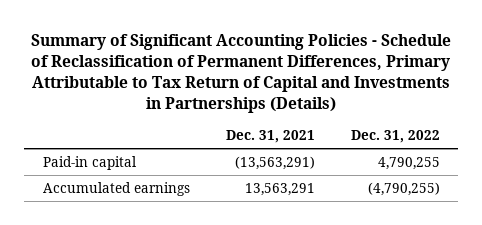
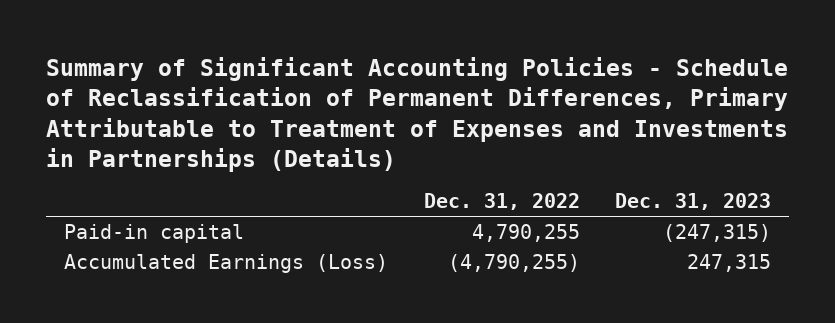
- Summary of Significant Accounting Policies - Schedule of Reclassification of Permanent Differences, Primary Attributable to Tax Return of Capital and Investments in Partnerships (Details)
+ Summary of Significant Accounting Policies - Schedule of Reclassification of Permanent Differences, Primary Attributable to Treatment of Expenses and Investments in Partnerships (Details)
- | Dec. 31, 2021 | Dec. 31, 2022
+ | Dec. 31, 2022 | Dec. 31, 2023
- Accumulated earnings | 13,563,291 | (4,790,255)
+ Accumulated Earnings (Loss) | (4,790,255) | 247,315

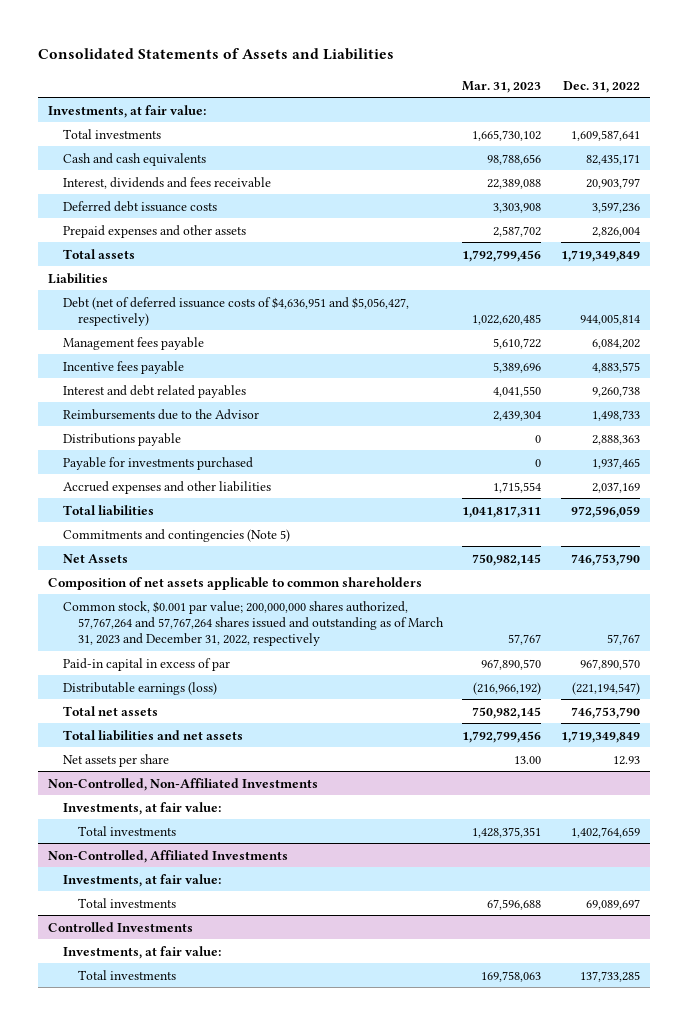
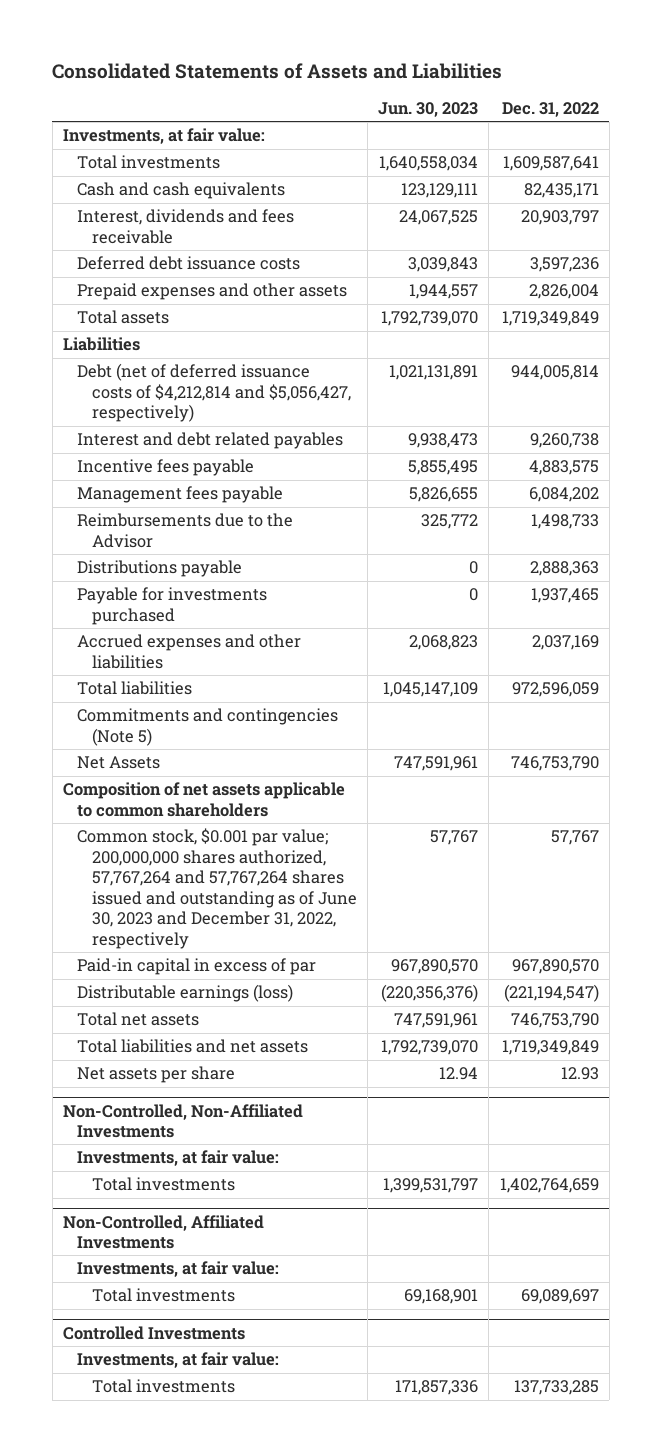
- | Mar. 31, 2023 | Dec. 31, 2022
+ | Jun. 30, 2023 | Dec. 31, 2022
- Debt (net of deferred issuance costs of $4,636,951 and $5,056,427, respectively) | 1,022,620,485 | 944,005,814
+ Debt (net of deferred issuance costs of $4,212,814 and $5,056,427, respectively) | 1,021,131,891 | 944,005,814
moved down: Incentive fees payable | 5,855,495 | 4,883,575
moved down: Management fees payable | 5,826,655 | 6,084,202
- Common stock, $0.001 par value; 200,000,000 shares authorized, 57,767,264 and 57,767,264 shares issued and outstanding as of March 31, 2023 and December 31, 2022, respectively | 57,767 | 57,767
+ Common stock, $0.001 par value; 200,000,000 shares authorized, 57,767,264 and 57,767,264 shares issued and outstanding as of June 30, 2023 and December 31, 2022, respectively | 57,767 | 57,767

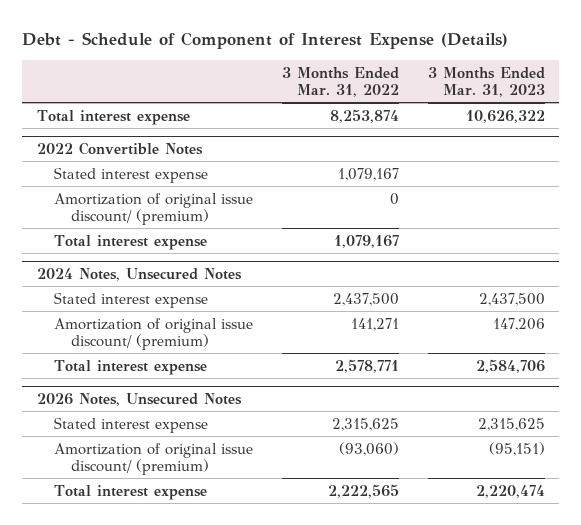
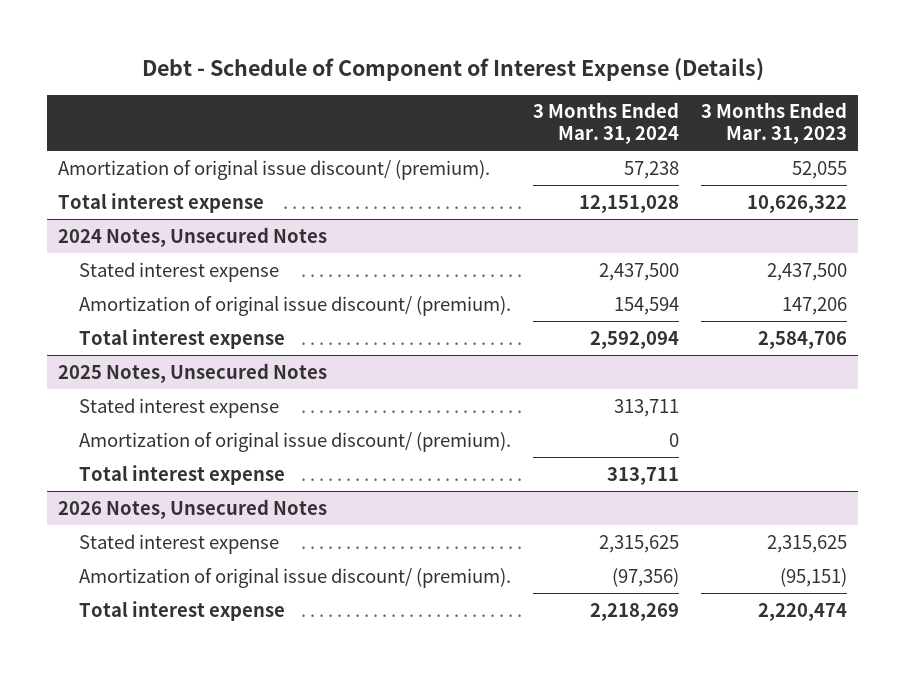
- | 3 Months Ended Mar. 31, 2022 | 3 Months Ended Mar. 31, 2023
+ | 3 Months Ended Mar. 31, 2024 | 3 Months Ended Mar. 31, 2023
+ Amortization of original issue discount/ (premium). | 57,238 | 52,055
- 2022 Convertible Notes
- Stated interest expense | 1,079,167 |
- Amortization of original issue discount/ (premium) | 0 |
- Total interest expense | 1,079,167 |
@ 2024 Notes, Unsecured Notes
- Amortization of original issue discount/ (premium) | 141,271 | 147,206
+ Amortization of original issue discount/ (premium). | 154,594 | 147,206
+ 2025 Notes, Unsecured Notes
+ Stated interest expense | 313,711 |
+ Amortization of original issue discount/ (premium). | 0 |
+ Total interest expense | 313,711 |
@ 2026 Notes, Unsecured Notes
- Amortization of original issue discount/ (premium) | (93,060) | (95,151)
+ Amortization of original issue discount/ (premium). | (97,356) | (95,151)

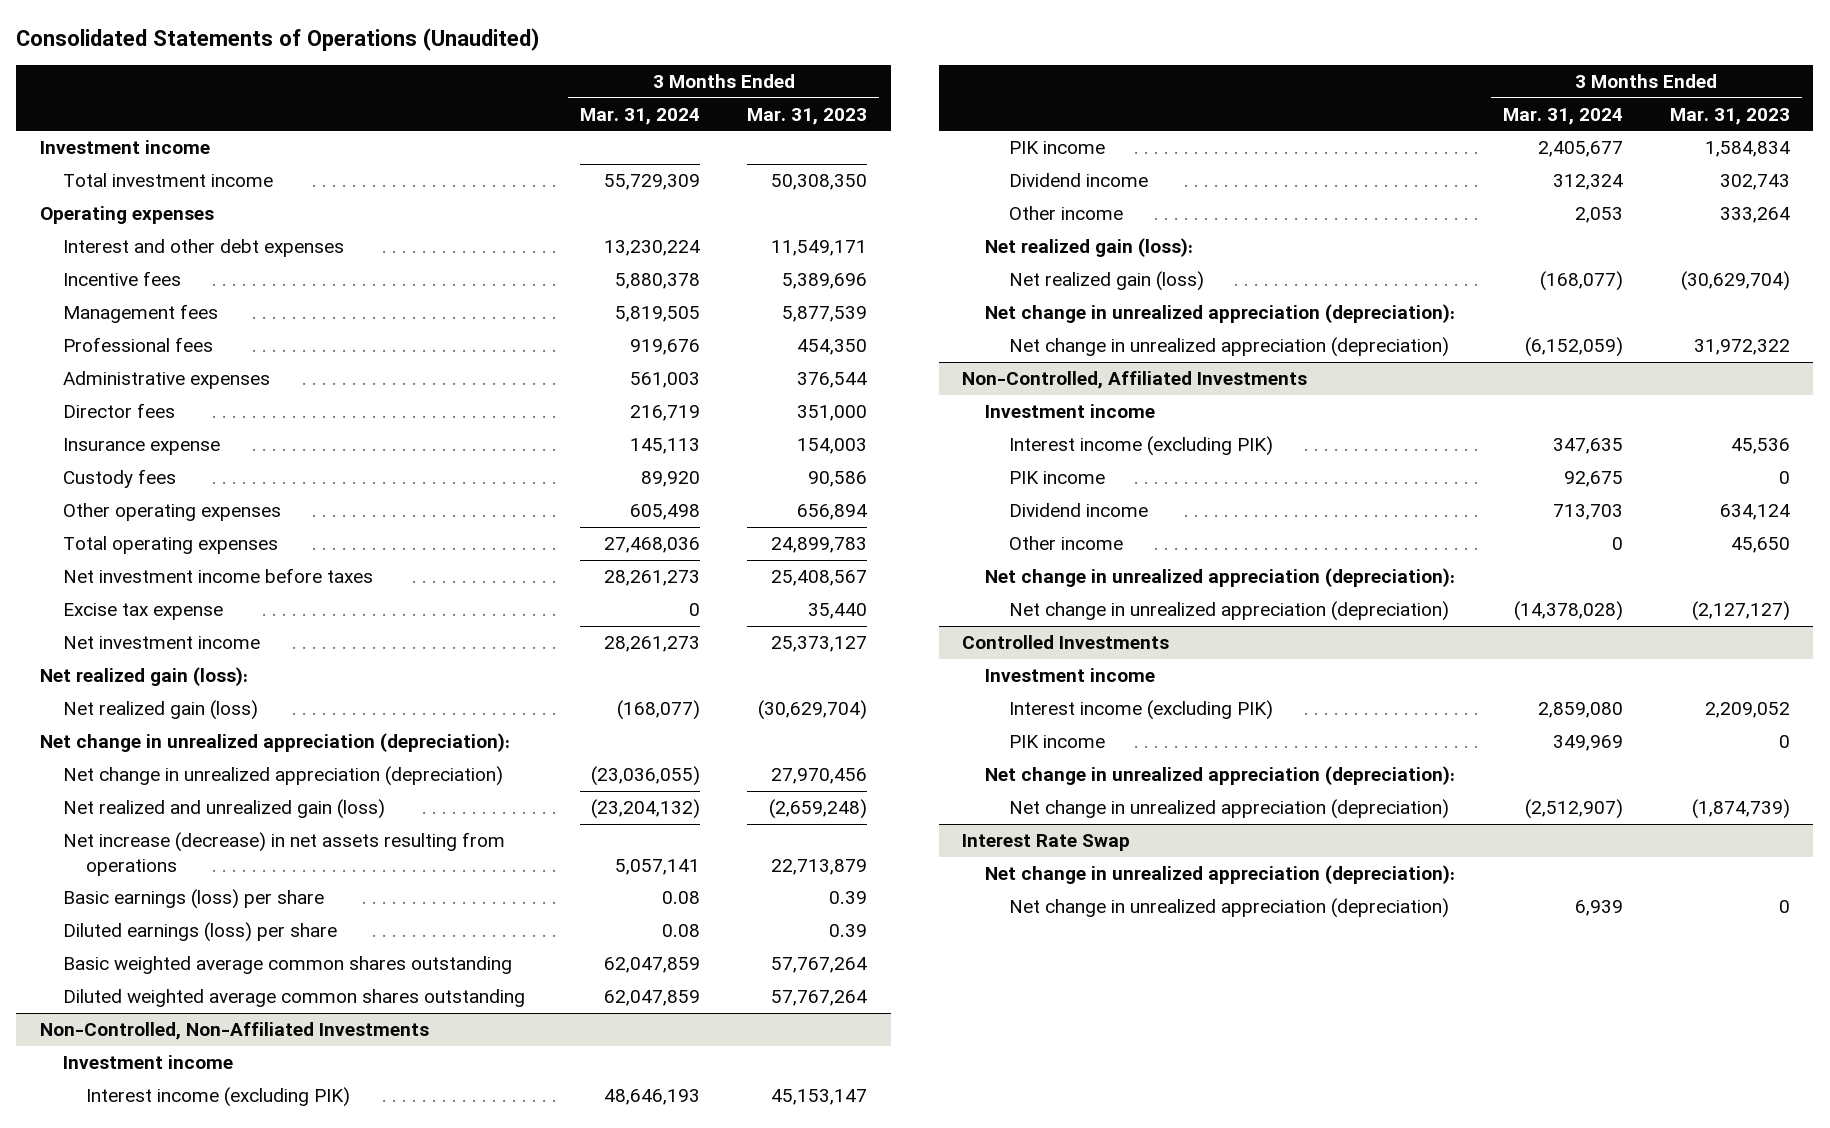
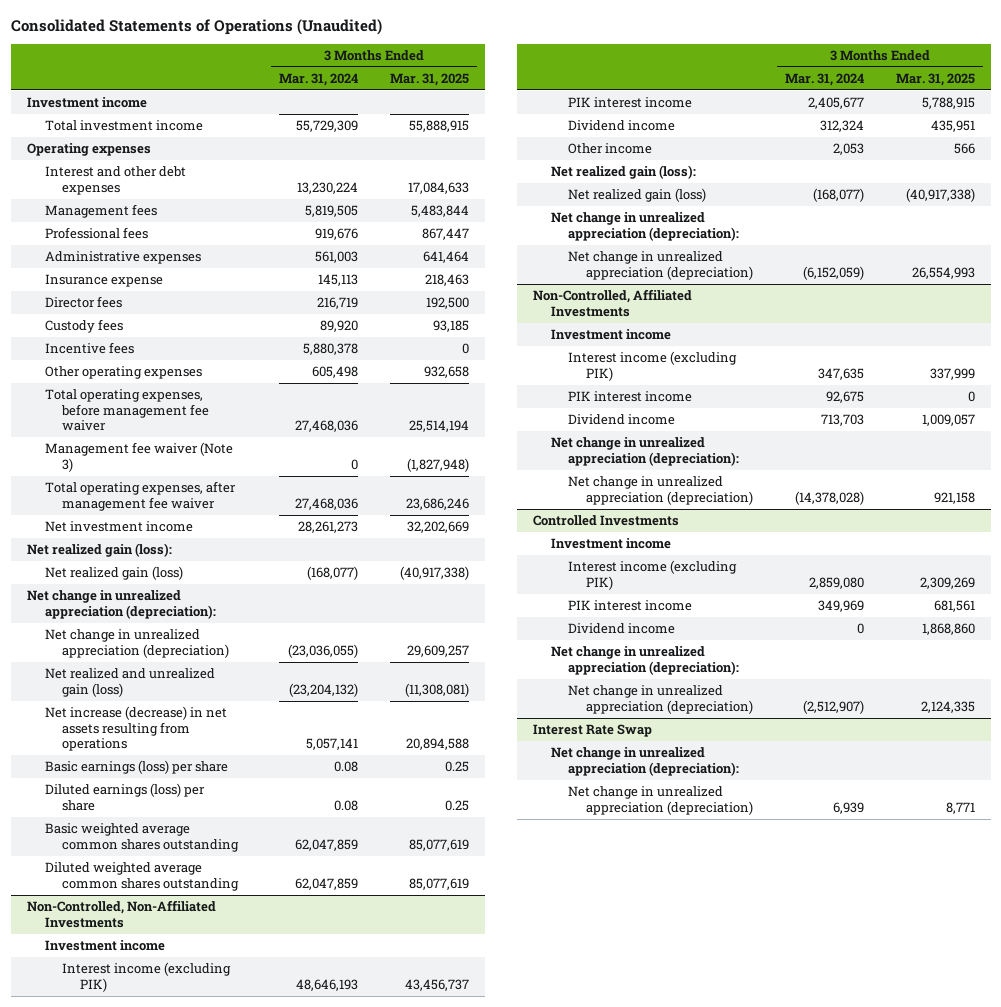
- | 3 Months Ended Mar. 31, 2024 | 3 Months Ended Mar. 31, 2023
+ | 3 Months Ended Mar. 31, 2024 | 3 Months Ended Mar. 31, 2025
moved down: Director fees | 216,719 | 192,500
moved down: Incentive fees | 5,880,378 | 0
- Total operating expenses | 27,468,036 | 24,899,783
- Net investment income before taxes | 28,261,273 | 25,408,567
- Excise tax expense | 0 | 35,440
+ Total operating expenses, before management fee waiver | 27,468,036 | 25,514,194
+ Management fee waiver (Note 3) | 0 | (1,827,948)
+ Total operating expenses, after management fee waiver | 27,468,036 | 23,686,246
@ Non-Controlled, Non-Affiliated Investments
- PIK income | 2,405,677 | 1,584,834
+ PIK interest income | 2,405,677 | 5,788,915
@ Non-Controlled, Affiliated Investments
- PIK income | 92,675 | 0
+ PIK interest income | 92,675 | 0
- Other income | 0 | 45,650
@ Controlled Investments
- PIK income | 349,969 | 0
+ PIK interest income | 349,969 | 681,561
+ Dividend income | 0 | 1,868,860

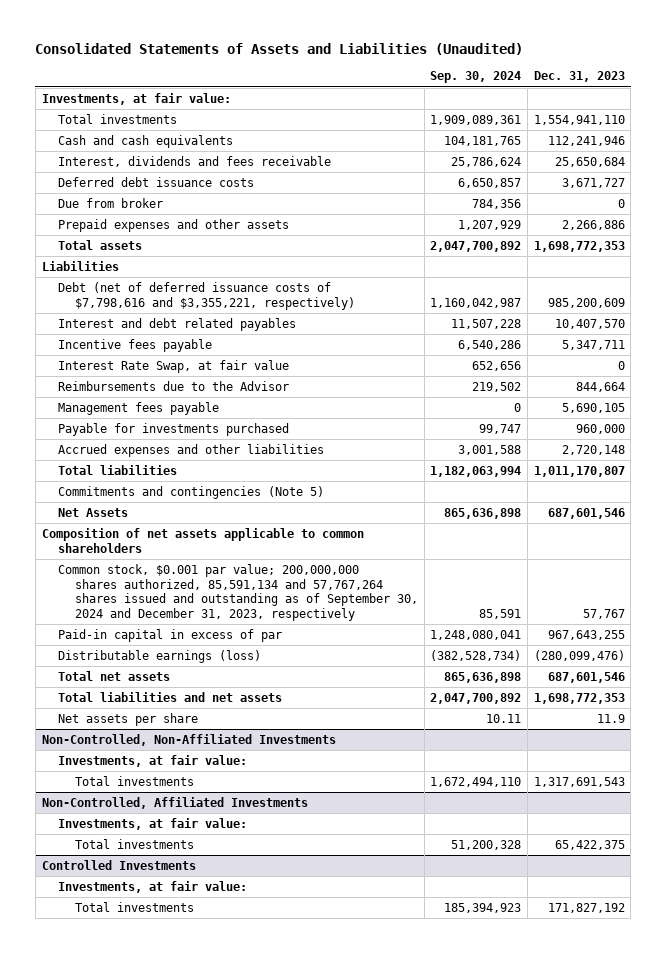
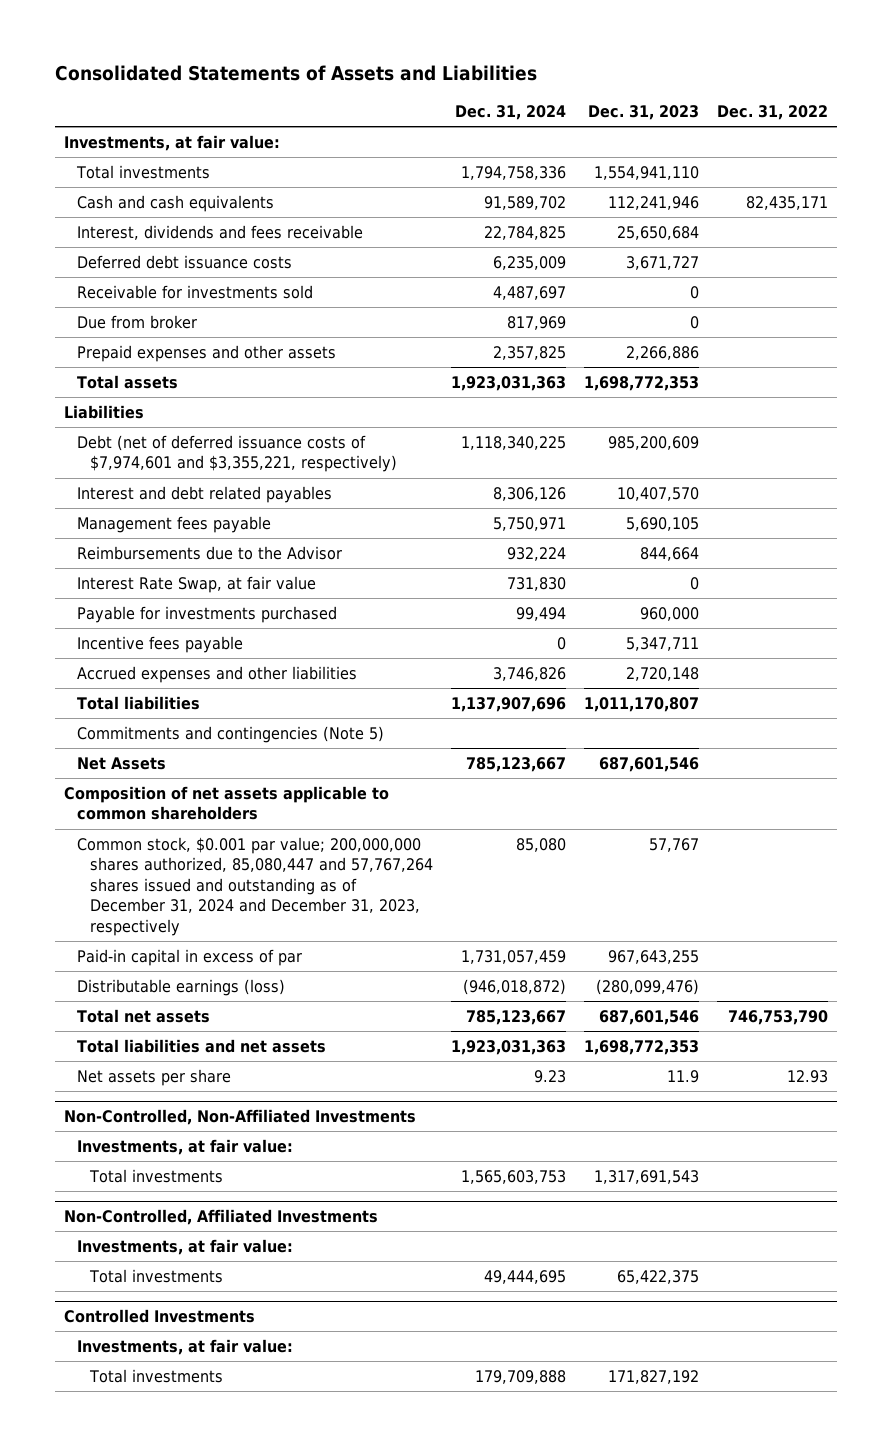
- Consolidated Statements of Assets and Liabilities (Unaudited)
+ Consolidated Statements of Assets and Liabilities
- | Sep. 30, 2024 | Dec. 31, 2023
+ | Dec. 31, 2024 | Dec. 31, 2023 | Dec. 31, 2022
+ Receivable for investments sold | 4,487,697 | 0 |
- Debt (net of deferred issuance costs of $7,798,616 and $3,355,221, respectively) | 1,160,042,987 | 985,200,609
+ Debt (net of deferred issuance costs of $7,974,601 and $3,355,221, respectively) | 1,118,340,225 | 985,200,609 |
moved down: Reimbursements due to the Advisor | 932,224 | 844,664 |
moved down: Interest Rate Swap, at fair value | 731,830 | 0 |
moved down: Incentive fees payable | 0 | 5,347,711 |
- Common stock, $0.001 par value; 200,000,000 shares authorized, 85,591,134 and 57,767,264 shares issued and outstanding as of September 30, 2024 and December 31, 2023, respectively | 85,591 | 57,767
+ Common stock, $0.001 par value; 200,000,000 shares authorized, 85,080,447 and 57,767,264 shares issued and outstanding as of December 31, 2024 and December 31, 2023, respectively | 85,080 | 57,767 |

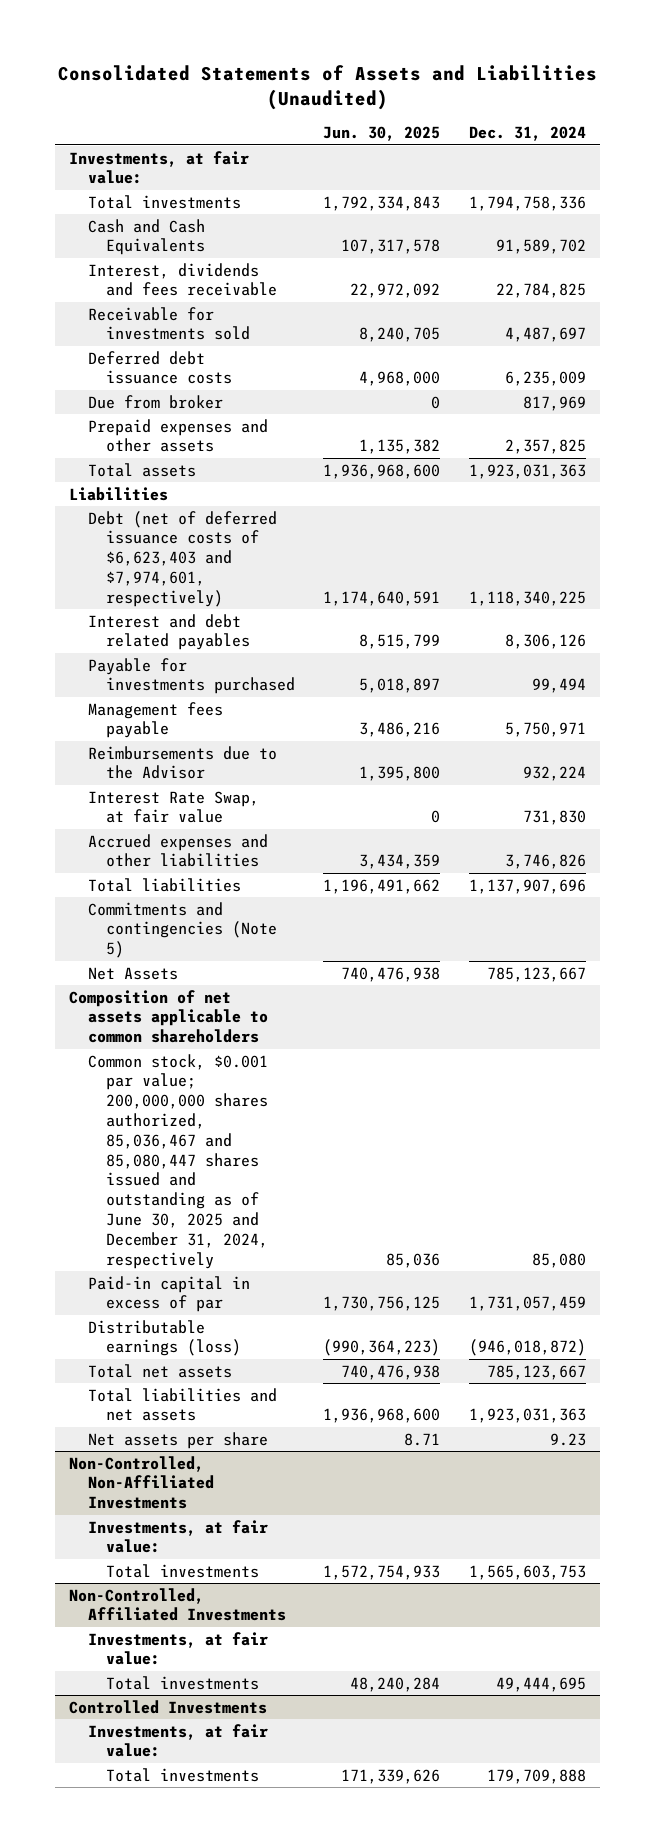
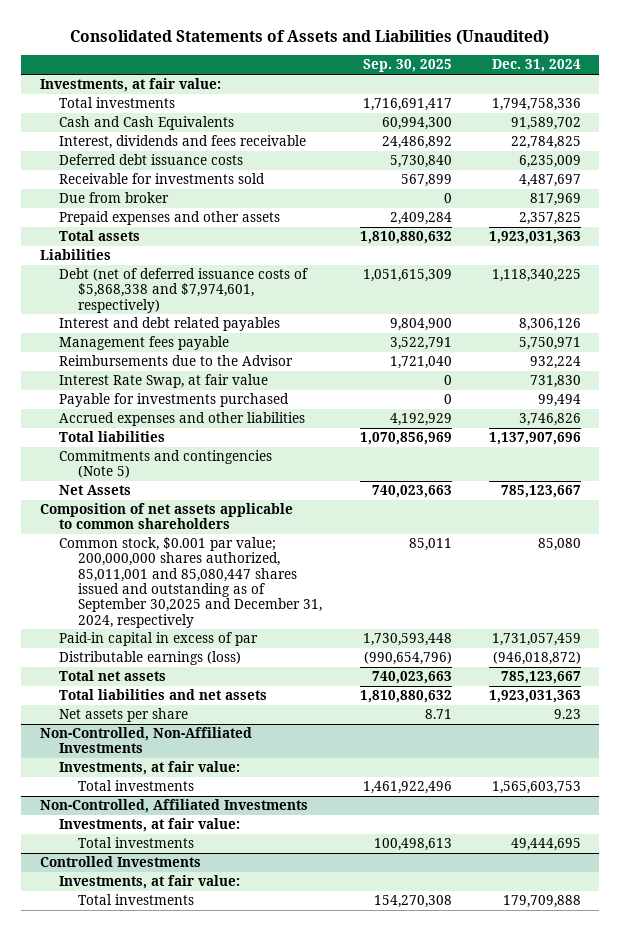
- | Jun. 30, 2025 | Dec. 31, 2024
+ | Sep. 30, 2025 | Dec. 31, 2024
moved down: Receivable for investments sold | 567,899 | 4,487,697
- Debt (net of deferred issuance costs of $6,623,403 and $7,974,601, respectively) | 1,174,640,591 | 1,118,340,225
+ Debt (net of deferred issuance costs of $5,868,338 and $7,974,601, respectively) | 1,051,615,309 | 1,118,340,225
moved down: Payable for investments purchased | 0 | 99,494
- Common stock, $0.001 par value; 200,000,000 shares authorized, 85,036,467 and 85,080,447 shares issued and outstanding as of June 30, 2025 and December 31, 2024, respectively | 85,036 | 85,080
+ Common stock, $0.001 par value; 200,000,000 shares authorized, 85,011,001 and 85,080,447 shares issued and outstanding as of September 30,2025 and December 31, 2024, respectively | 85,011 | 85,080

